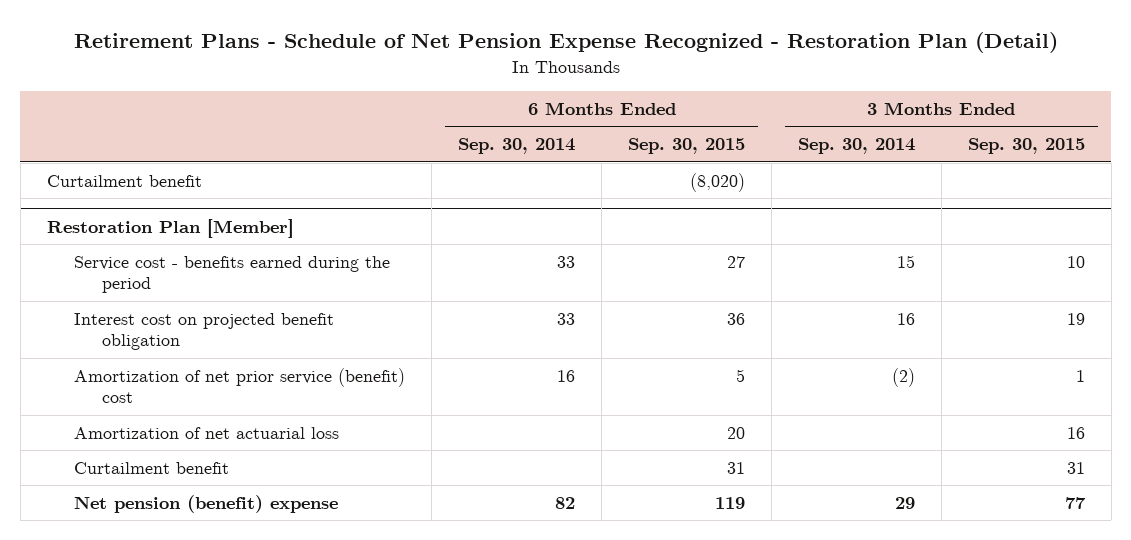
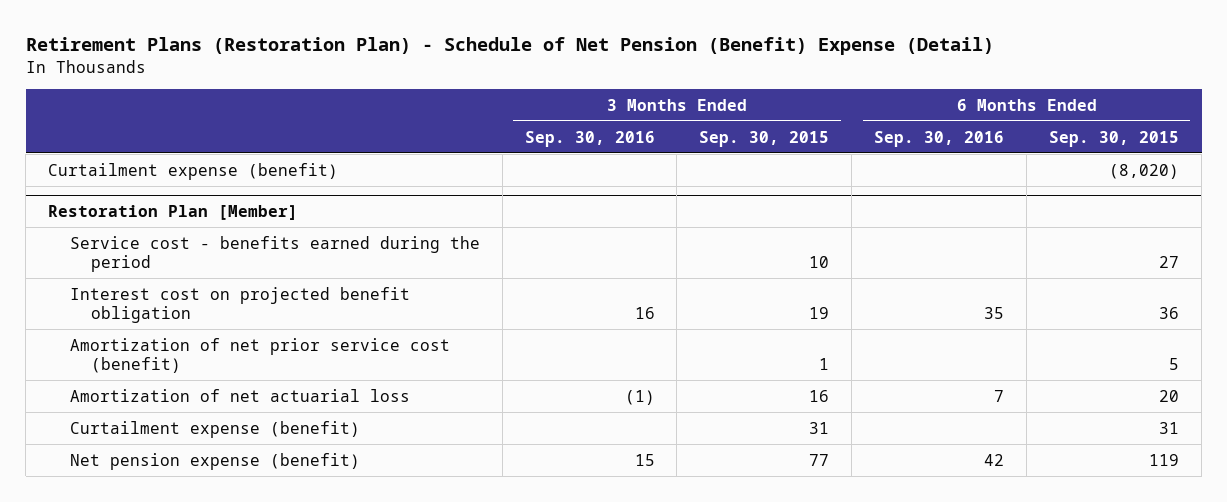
- Retirement Plans - Schedule of Net Pension Expense Recognized - Restoration Plan (Detail)
+ Retirement Plans (Restoration Plan) - Schedule of Net Pension (Benefit) Expense (Detail)
- | 6 Months Ended Sep. 30, 2014 | 6 Months Ended Sep. 30, 2015 | 3 Months Ended Sep. 30, 2014 | 3 Months Ended Sep. 30, 2015
+ | 3 Months Ended Sep. 30, 2016 | 3 Months Ended Sep. 30, 2015 | 6 Months Ended Sep. 30, 2016 | 6 Months Ended Sep. 30, 2015
- Curtailment benefit | | (8,020) | |
+ Curtailment expense (benefit) | | | | (8,020)
@ Restoration Plan [Member]
- Amortization of net prior service (benefit) cost | 16 | 5 | (2) | 1
+ Amortization of net prior service cost (benefit) | | 1 | | 5
- Curtailment benefit | | 31 | | 31
- Net pension (benefit) expense | 82 | 119 | 29 | 77
+ Curtailment expense (benefit) | | 31 | | 31
+ Net pension expense (benefit) | 15 | 77 | 42 | 119

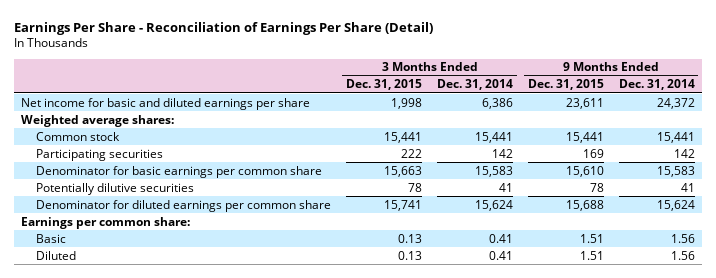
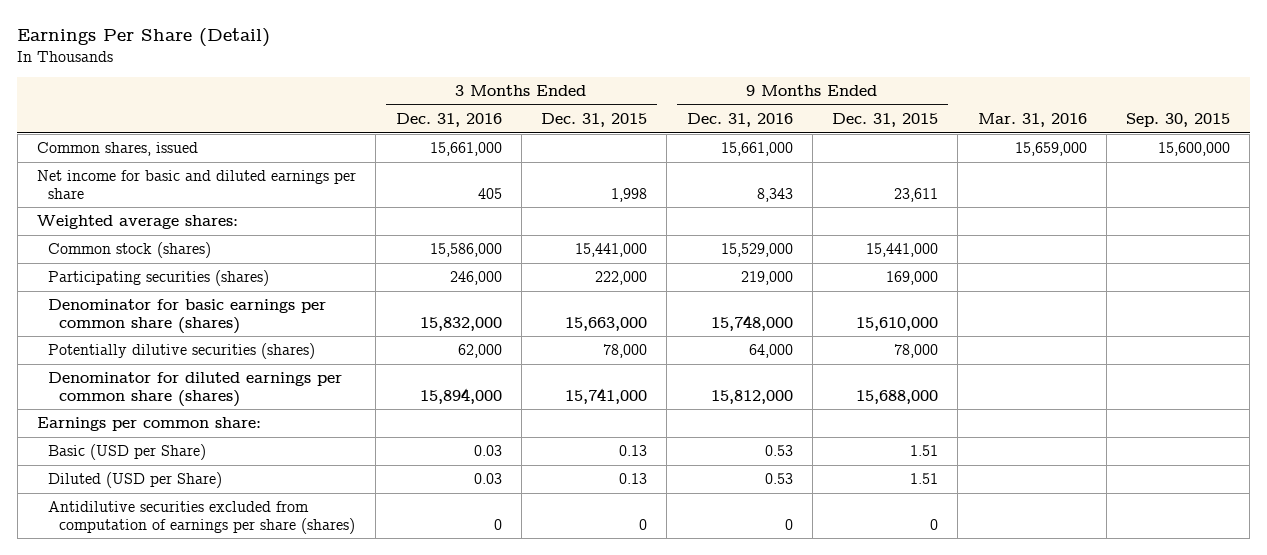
- Earnings Per Share - Reconciliation of Earnings Per Share (Detail)
+ Earnings Per Share (Detail)
- | 3 Months Ended Dec. 31, 2015 | 3 Months Ended Dec. 31, 2014 | 9 Months Ended Dec. 31, 2015 | 9 Months Ended Dec. 31, 2014
+ | 3 Months Ended Dec. 31, 2016 | 3 Months Ended Dec. 31, 2015 | 9 Months Ended Dec. 31, 2016 | 9 Months Ended Dec. 31, 2015 | Mar. 31, 2016 | Sep. 30, 2015
+ Common shares, issued | 15,661,000 | | 15,661,000 | | 15,659,000 | 15,600,000
- Common stock | 15,441 | 15,441 | 15,441 | 15,441
- Participating securities | 222 | 142 | 169 | 142
- Denominator for basic earnings per common share | 15,663 | 15,583 | 15,610 | 15,583
- Potentially dilutive securities | 78 | 41 | 78 | 41
- Denominator for diluted earnings per common share | 15,741 | 15,624 | 15,688 | 15,624
+ Common stock (shares) | 15,586,000 | 15,441,000 | 15,529,000 | 15,441,000 | |
+ Participating securities (shares) | 246,000 | 222,000 | 219,000 | 169,000 | |
+ Denominator for basic earnings per common share (shares) | 15,832,000 | 15,663,000 | 15,748,000 | 15,610,000 | |
+ Potentially dilutive securities (shares) | 62,000 | 78,000 | 64,000 | 78,000 | |
+ Denominator for diluted earnings per common share (shares) | 15,894,000 | 15,741,000 | 15,812,000 | 15,688,000 | |
- Basic | 0.13 | 0.41 | 1.51 | 1.56
- Diluted | 0.13 | 0.41 | 1.51 | 1.56
+ Basic (USD per Share) | 0.03 | 0.13 | 0.53 | 1.51 | |
+ Diluted (USD per Share) | 0.03 | 0.13 | 0.53 | 1.51 | |
+ Antidilutive securities excluded from computation of earnings per share (shares) | 0 | 0 | 0 | 0 | |

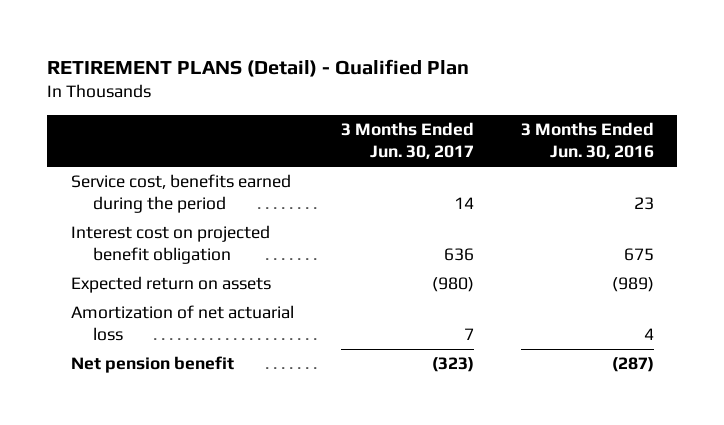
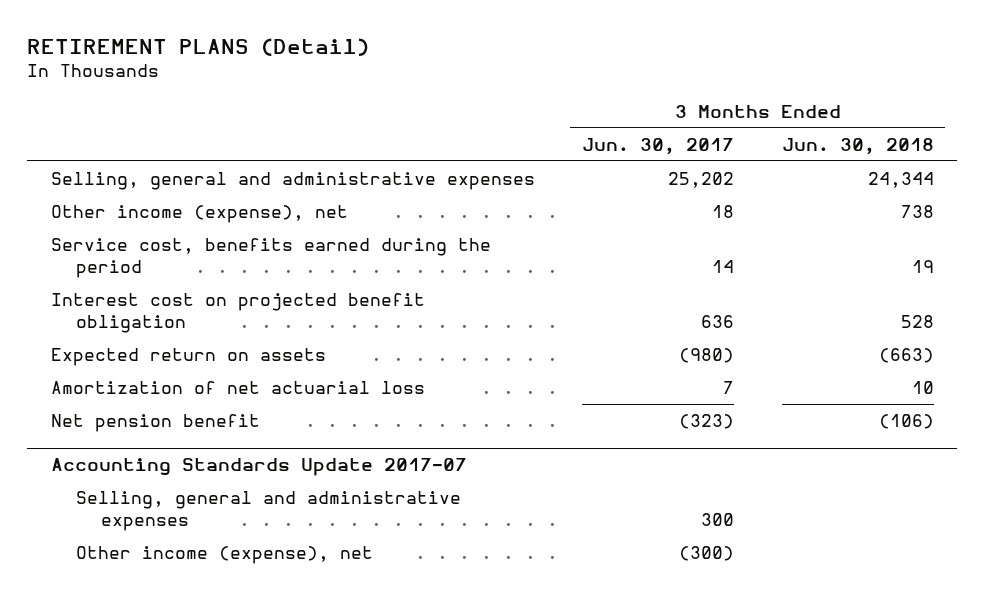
- RETIREMENT PLANS (Detail) - Qualified Plan
+ RETIREMENT PLANS (Detail)
- | 3 Months Ended Jun. 30, 2017 | 3 Months Ended Jun. 30, 2016
+ | 3 Months Ended Jun. 30, 2017 | 3 Months Ended Jun. 30, 2018
+ Selling, general and administrative expenses | 25,202 | 24,344
+ Other income (expense), net | 18 | 738
+ Accounting Standards Update 2017-07
+ Selling, general and administrative expenses | 300 |
+ Other income (expense), net | (300) |

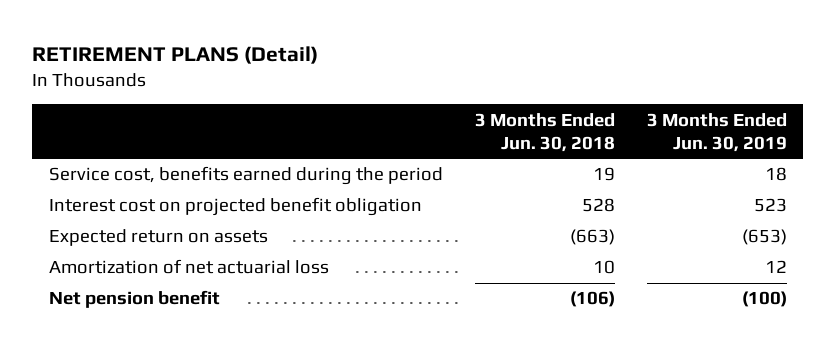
- | 3 Months Ended Jun. 30, 2017 | 3 Months Ended Jun. 30, 2018
+ | 3 Months Ended Jun. 30, 2018 | 3 Months Ended Jun. 30, 2019
- Selling, general and administrative expenses | 25,202 | 24,344
- Other income (expense), net | 18 | 738
- Accounting Standards Update 2017-07
- Selling, general and administrative expenses | 300 |
- Other income (expense), net | (300) |

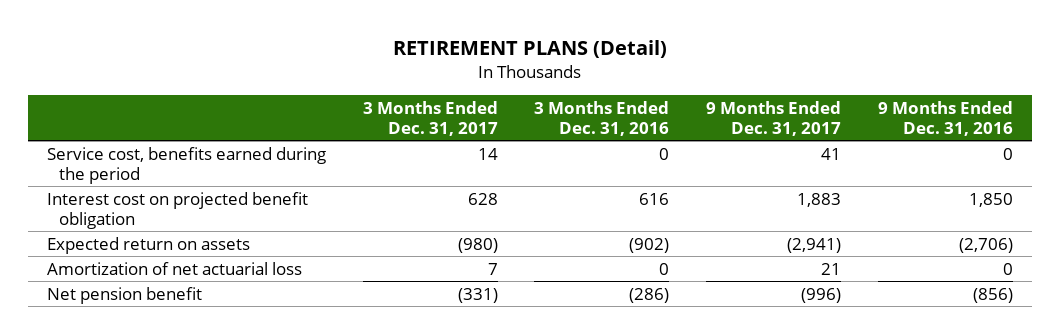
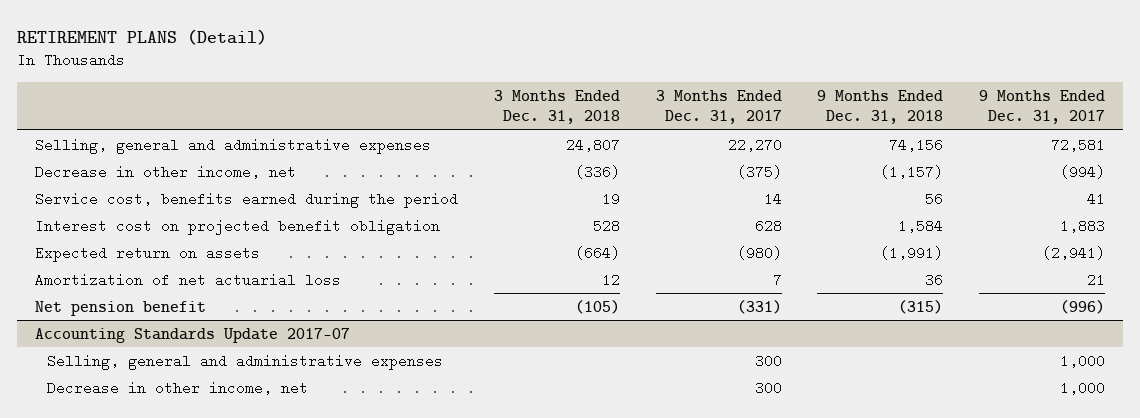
- | 3 Months Ended Dec. 31, 2017 | 3 Months Ended Dec. 31, 2016 | 9 Months Ended Dec. 31, 2017 | 9 Months Ended Dec. 31, 2016
+ | 3 Months Ended Dec. 31, 2018 | 3 Months Ended Dec. 31, 2017 | 9 Months Ended Dec. 31, 2018 | 9 Months Ended Dec. 31, 2017
+ Selling, general and administrative expenses | 24,807 | 22,270 | 74,156 | 72,581
+ Decrease in other income, net | (336) | (375) | (1,157) | (994)
+ Accounting Standards Update 2017-07
+ Selling, general and administrative expenses | | 300 | | 1,000
+ Decrease in other income, net | | 300 | | 1,000

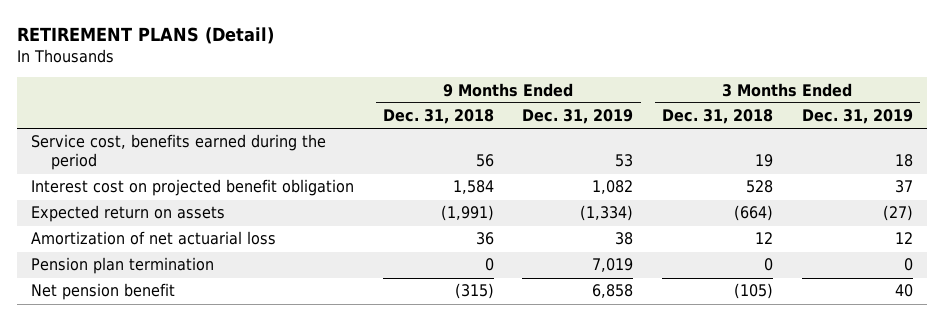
- | 3 Months Ended Dec. 31, 2018 | 3 Months Ended Dec. 31, 2017 | 9 Months Ended Dec. 31, 2018 | 9 Months Ended Dec. 31, 2017
+ | 9 Months Ended Dec. 31, 2018 | 9 Months Ended Dec. 31, 2019 | 3 Months Ended Dec. 31, 2018 | 3 Months Ended Dec. 31, 2019
- Selling, general and administrative expenses | 24,807 | 22,270 | 74,156 | 72,581
- Decrease in other income, net | (336) | (375) | (1,157) | (994)
+ Pension plan termination | 0 | 7,019 | 0 | 0
- Accounting Standards Update 2017-07
- Selling, general and administrative expenses | | 300 | | 1,000
- Decrease in other income, net | | 300 | | 1,000

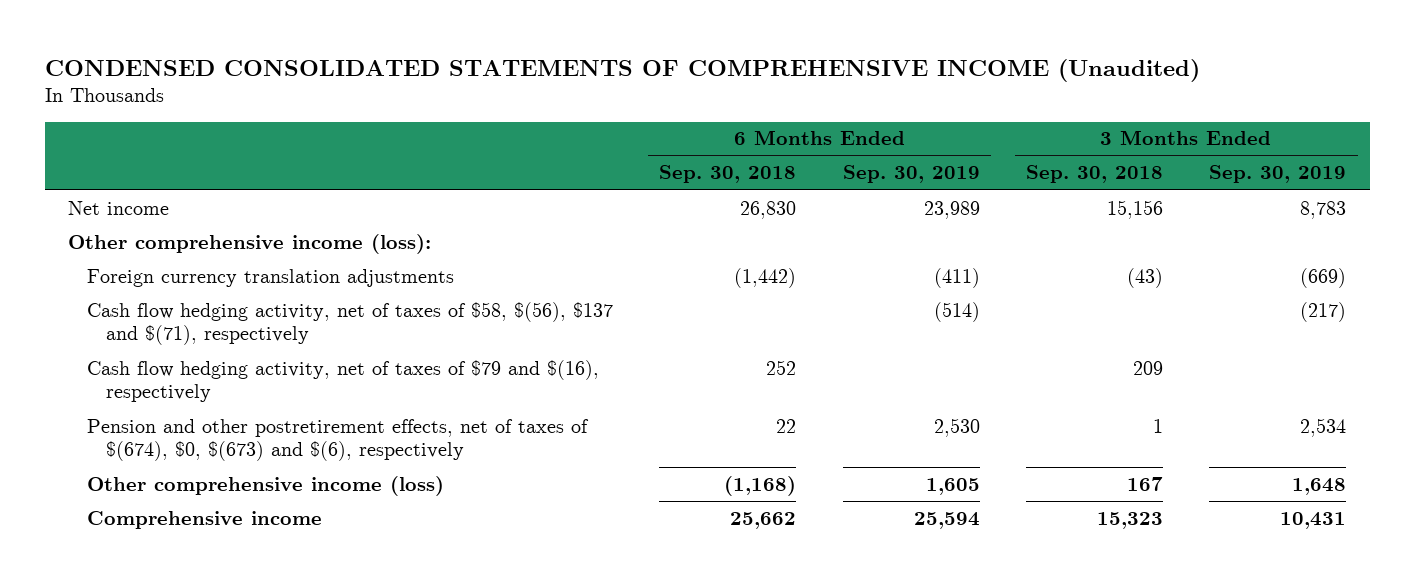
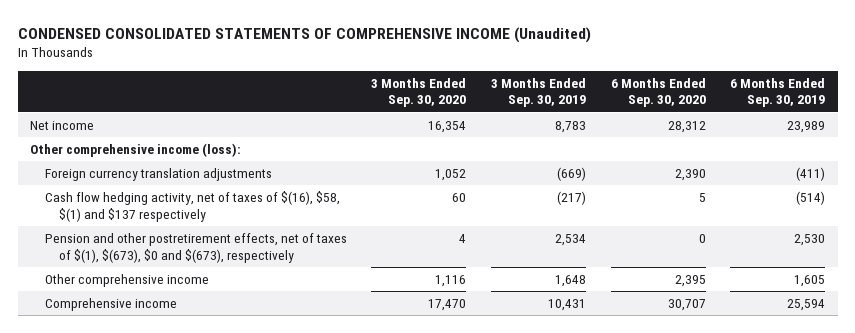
- | 6 Months Ended Sep. 30, 2018 | 6 Months Ended Sep. 30, 2019 | 3 Months Ended Sep. 30, 2018 | 3 Months Ended Sep. 30, 2019
+ | 3 Months Ended Sep. 30, 2020 | 3 Months Ended Sep. 30, 2019 | 6 Months Ended Sep. 30, 2020 | 6 Months Ended Sep. 30, 2019
- Cash flow hedging activity, net of taxes of $58, $(56), $137 and $(71), respectively | | (514) | | (217)
- Cash flow hedging activity, net of taxes of $79 and $(16), respectively | 252 | | 209 |
- Pension and other postretirement effects, net of taxes of $(674), $0, $(673) and $(6), respectively | 22 | 2,530 | 1 | 2,534
- Other comprehensive income (loss) | (1,168) | 1,605 | 167 | 1,648
+ Cash flow hedging activity, net of taxes of $(16), $58, $(1) and $137 respectively | 60 | (217) | 5 | (514)
+ Pension and other postretirement effects, net of taxes of $(1), $(673), $0 and $(673), respectively | 4 | 2,534 | 0 | 2,530
+ Other comprehensive income | 1,116 | 1,648 | 2,395 | 1,605

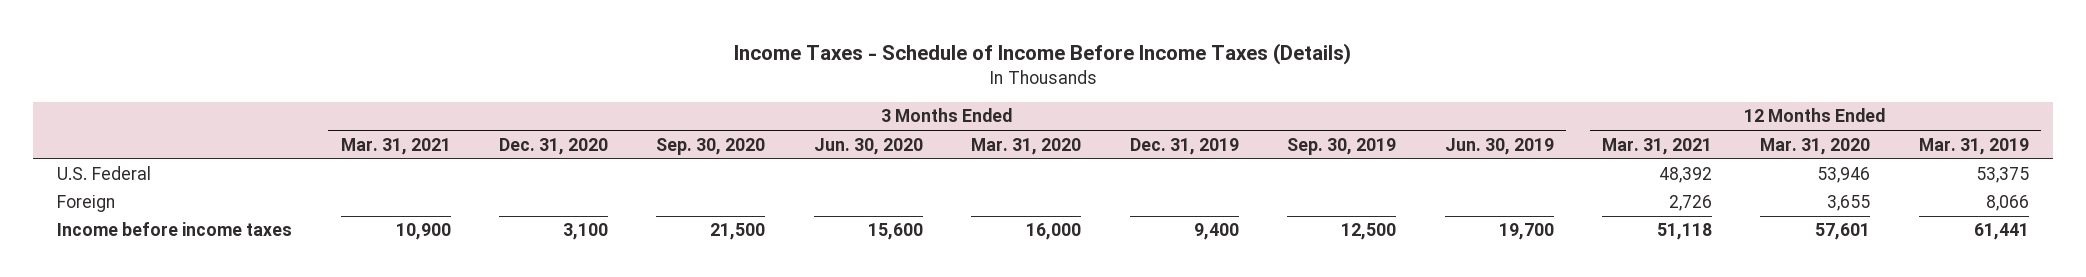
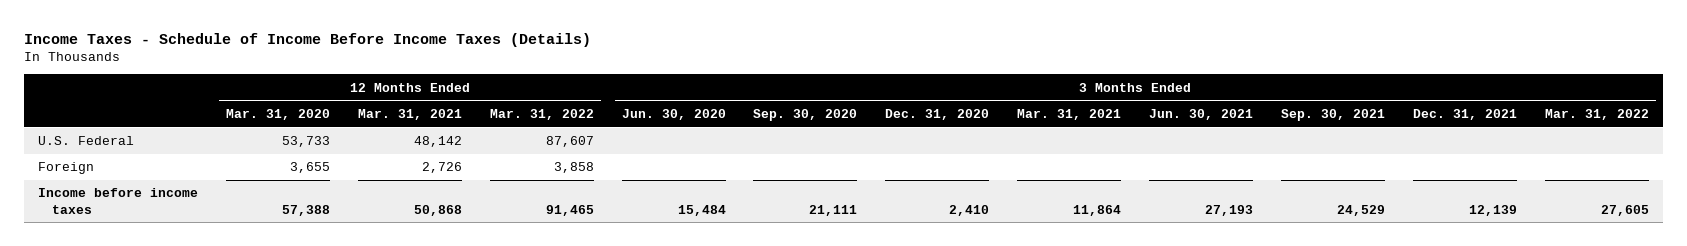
- | 3 Months Ended Mar. 31, 2021 | 3 Months Ended Dec. 31, 2020 | 3 Months Ended Sep. 30, 2020 | 3 Months Ended Jun. 30, 2020 | 3 Months Ended Mar. 31, 2020 | 3 Months Ended Dec. 31, 2019 | 3 Months Ended Sep. 30, 2019 | 3 Months Ended Jun. 30, 2019 | 12 Months Ended Mar. 31, 2021 | 12 Months Ended Mar. 31, 2020 | 12 Months Ended Mar. 31, 2019
+ | 12 Months Ended Mar. 31, 2020 | 12 Months Ended Mar. 31, 2021 | 12 Months Ended Mar. 31, 2022 | 3 Months Ended Jun. 30, 2020 | 3 Months Ended Sep. 30, 2020 | 3 Months Ended Dec. 31, 2020 | 3 Months Ended Mar. 31, 2021 | 3 Months Ended Jun. 30, 2021 | 3 Months Ended Sep. 30, 2021 | 3 Months Ended Dec. 31, 2021 | 3 Months Ended Mar. 31, 2022
- U.S. Federal | | | | | | | | | 48,392 | 53,946 | 53,375
+ U.S. Federal | 53,733 | 48,142 | 87,607 | | | | | | | |
- Income before income taxes | 10,900 | 3,100 | 21,500 | 15,600 | 16,000 | 9,400 | 12,500 | 19,700 | 51,118 | 57,601 | 61,441
+ Income before income taxes | 57,388 | 50,868 | 91,465 | 15,484 | 21,111 | 2,410 | 11,864 | 27,193 | 24,529 | 12,139 | 27,605

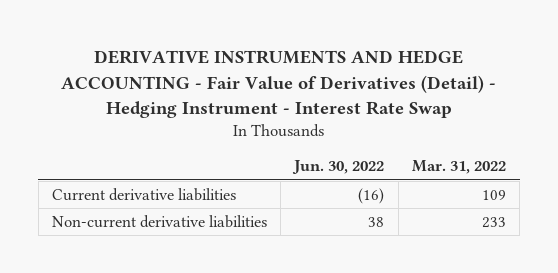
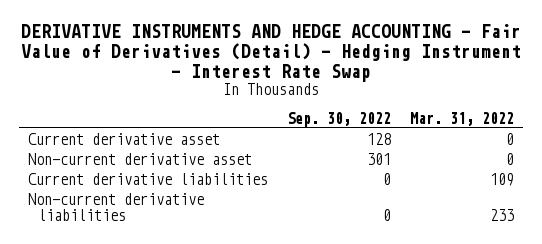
- | Jun. 30, 2022 | Mar. 31, 2022
+ | Sep. 30, 2022 | Mar. 31, 2022
+ Current derivative asset | 128 | 0
+ Non-current derivative asset | 301 | 0

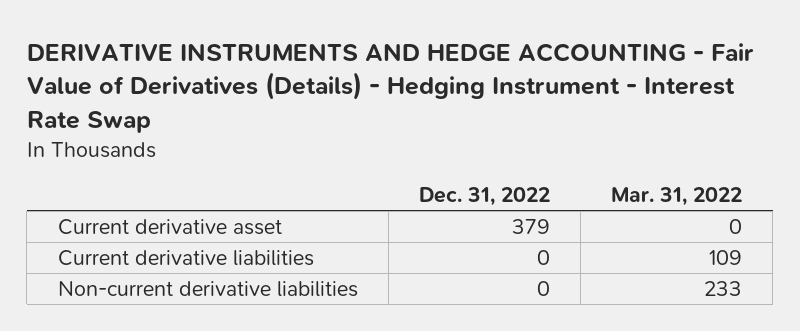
- DERIVATIVE INSTRUMENTS AND HEDGE ACCOUNTING - Fair Value of Derivatives (Detail) - Hedging Instrument - Interest Rate Swap
+ DERIVATIVE INSTRUMENTS AND HEDGE ACCOUNTING - Fair Value of Derivatives (Details) - Hedging Instrument - Interest Rate Swap
- | Sep. 30, 2022 | Mar. 31, 2022
+ | Dec. 31, 2022 | Mar. 31, 2022
- Non-current derivative asset | 301 | 0

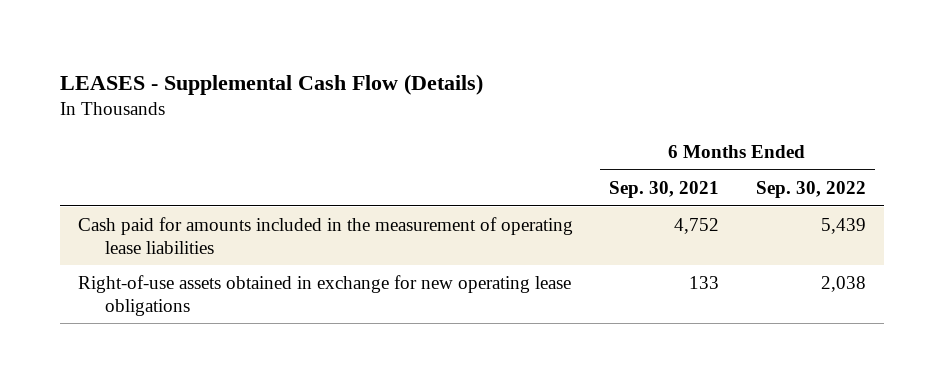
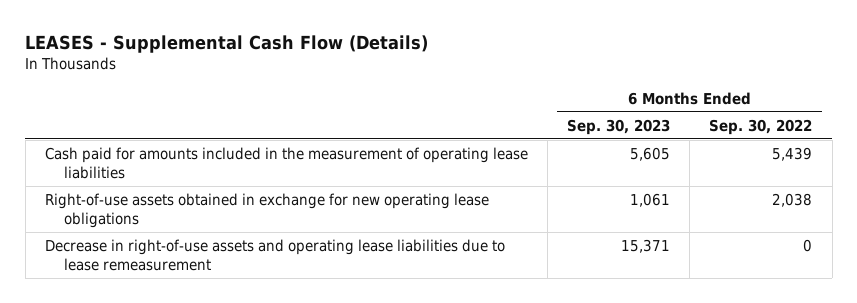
- | 6 Months Ended Sep. 30, 2021 | 6 Months Ended Sep. 30, 2022
+ | 6 Months Ended Sep. 30, 2023 | 6 Months Ended Sep. 30, 2022
+ Decrease in right-of-use assets and operating lease liabilities due to lease remeasurement | 15,371 | 0

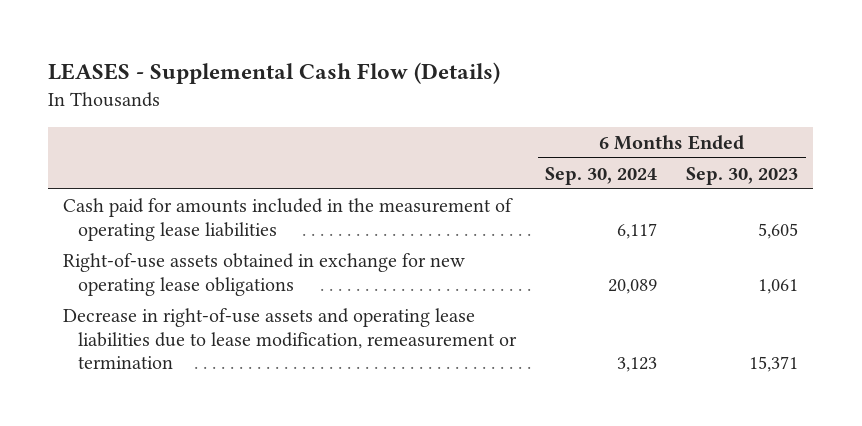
- | 6 Months Ended Sep. 30, 2023 | 6 Months Ended Sep. 30, 2022
+ | 6 Months Ended Sep. 30, 2024 | 6 Months Ended Sep. 30, 2023
- Decrease in right-of-use assets and operating lease liabilities due to lease remeasurement | 15,371 | 0
+ Decrease in right-of-use assets and operating lease liabilities due to lease modification, remeasurement or termination | 3,123 | 15,371

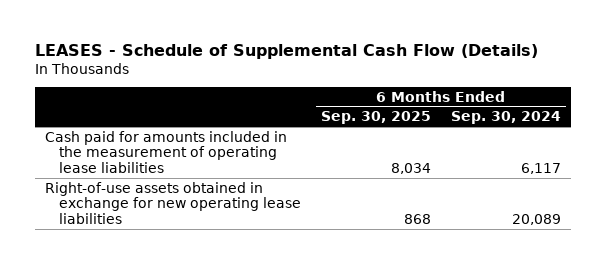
- LEASES - Supplemental Cash Flow (Details)
+ LEASES - Schedule of Supplemental Cash Flow (Details)
- | 6 Months Ended Sep. 30, 2024 | 6 Months Ended Sep. 30, 2023
+ | 6 Months Ended Sep. 30, 2025 | 6 Months Ended Sep. 30, 2024
- Right-of-use assets obtained in exchange for new operating lease obligations | 20,089 | 1,061
- Decrease in right-of-use assets and operating lease liabilities due to lease modification, remeasurement or termination | 3,123 | 15,371
+ Right-of-use assets obtained in exchange for new operating lease liabilities | 868 | 20,089

